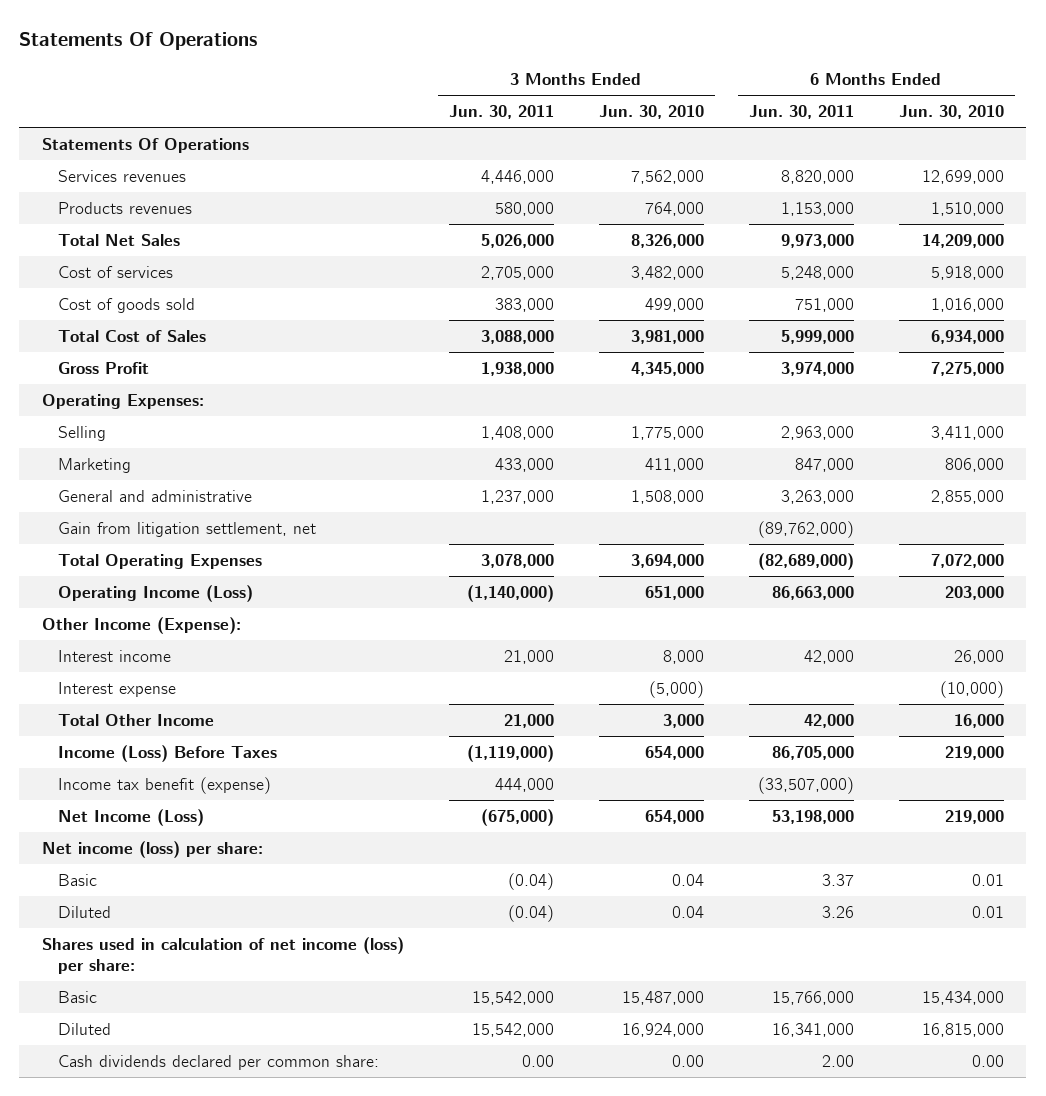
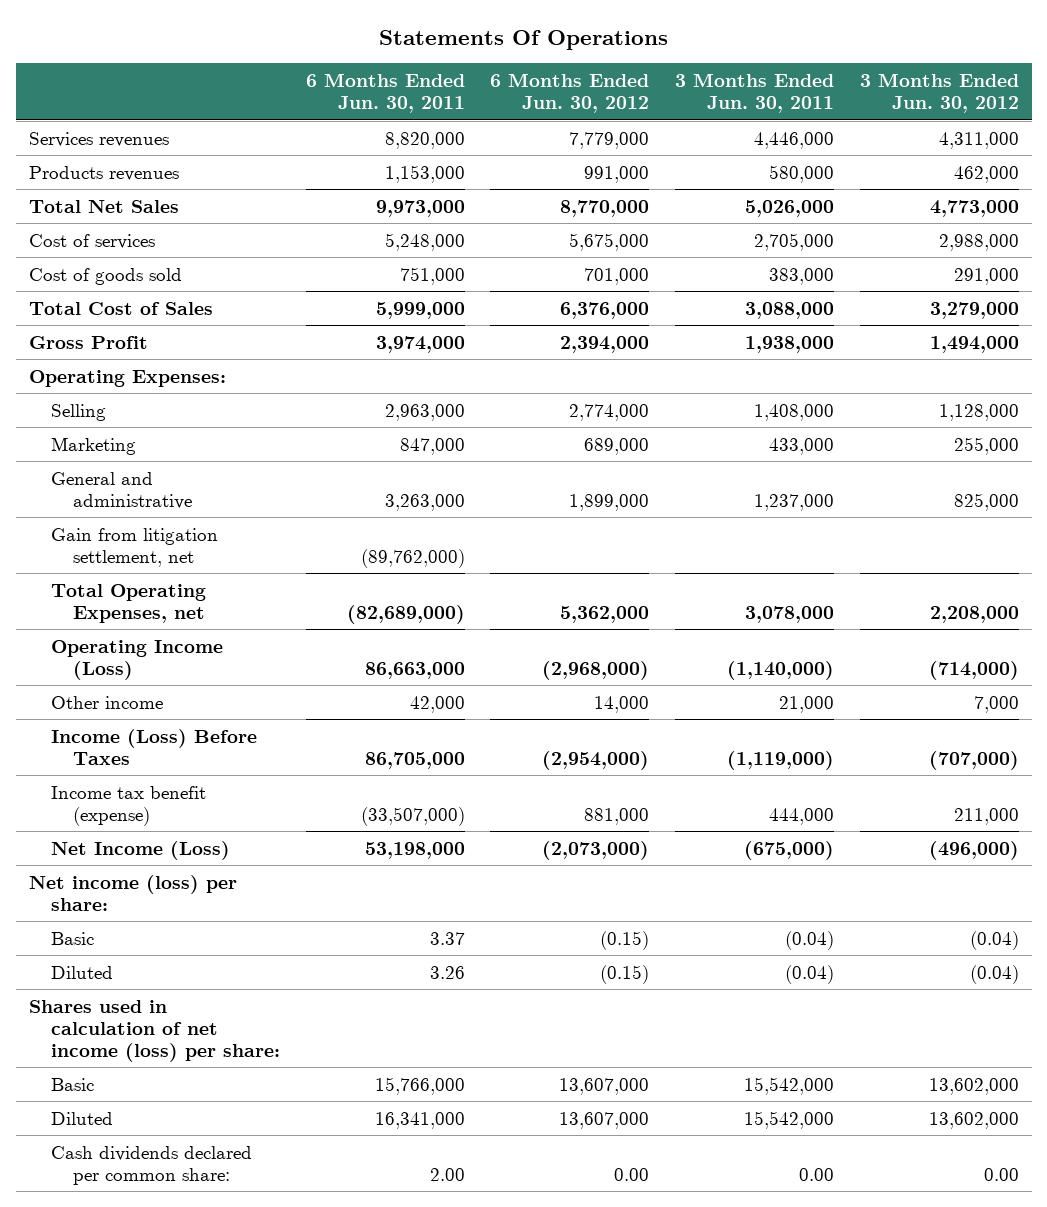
- | 3 Months Ended Jun. 30, 2011 | 3 Months Ended Jun. 30, 2010 | 6 Months Ended Jun. 30, 2011 | 6 Months Ended Jun. 30, 2010
+ | 6 Months Ended Jun. 30, 2011 | 6 Months Ended Jun. 30, 2012 | 3 Months Ended Jun. 30, 2011 | 3 Months Ended Jun. 30, 2012
- Statements Of Operations
- Total Operating Expenses | 3,078,000 | 3,694,000 | (82,689,000) | 7,072,000
+ Total Operating Expenses, net | (82,689,000) | 5,362,000 | 3,078,000 | 2,208,000
- Other Income (Expense):
- Interest income | 21,000 | 8,000 | 42,000 | 26,000
- Interest expense | | (5,000) | | (10,000)
- Total Other Income | 21,000 | 3,000 | 42,000 | 16,000
+ Other income | 42,000 | 14,000 | 21,000 | 7,000

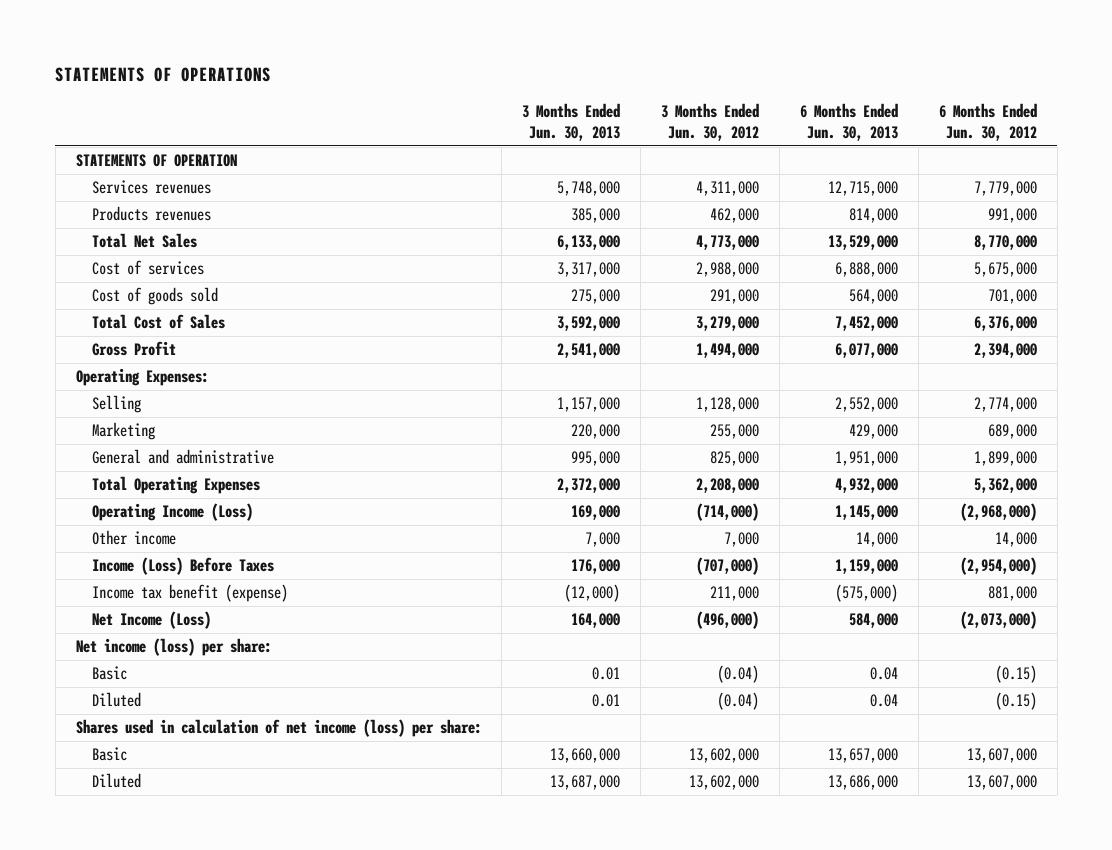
- Statements Of Operations
+ STATEMENTS OF OPERATIONS
- | 6 Months Ended Jun. 30, 2011 | 6 Months Ended Jun. 30, 2012 | 3 Months Ended Jun. 30, 2011 | 3 Months Ended Jun. 30, 2012
+ | 3 Months Ended Jun. 30, 2013 | 3 Months Ended Jun. 30, 2012 | 6 Months Ended Jun. 30, 2013 | 6 Months Ended Jun. 30, 2012
+ STATEMENTS OF OPERATION
- Gain from litigation settlement, net | (89,762,000) | | |
- Total Operating Expenses, net | (82,689,000) | 5,362,000 | 3,078,000 | 2,208,000
+ Total Operating Expenses | 2,372,000 | 2,208,000 | 4,932,000 | 5,362,000
- Cash dividends declared per common share: | 2.00 | 0.00 | 0.00 | 0.00

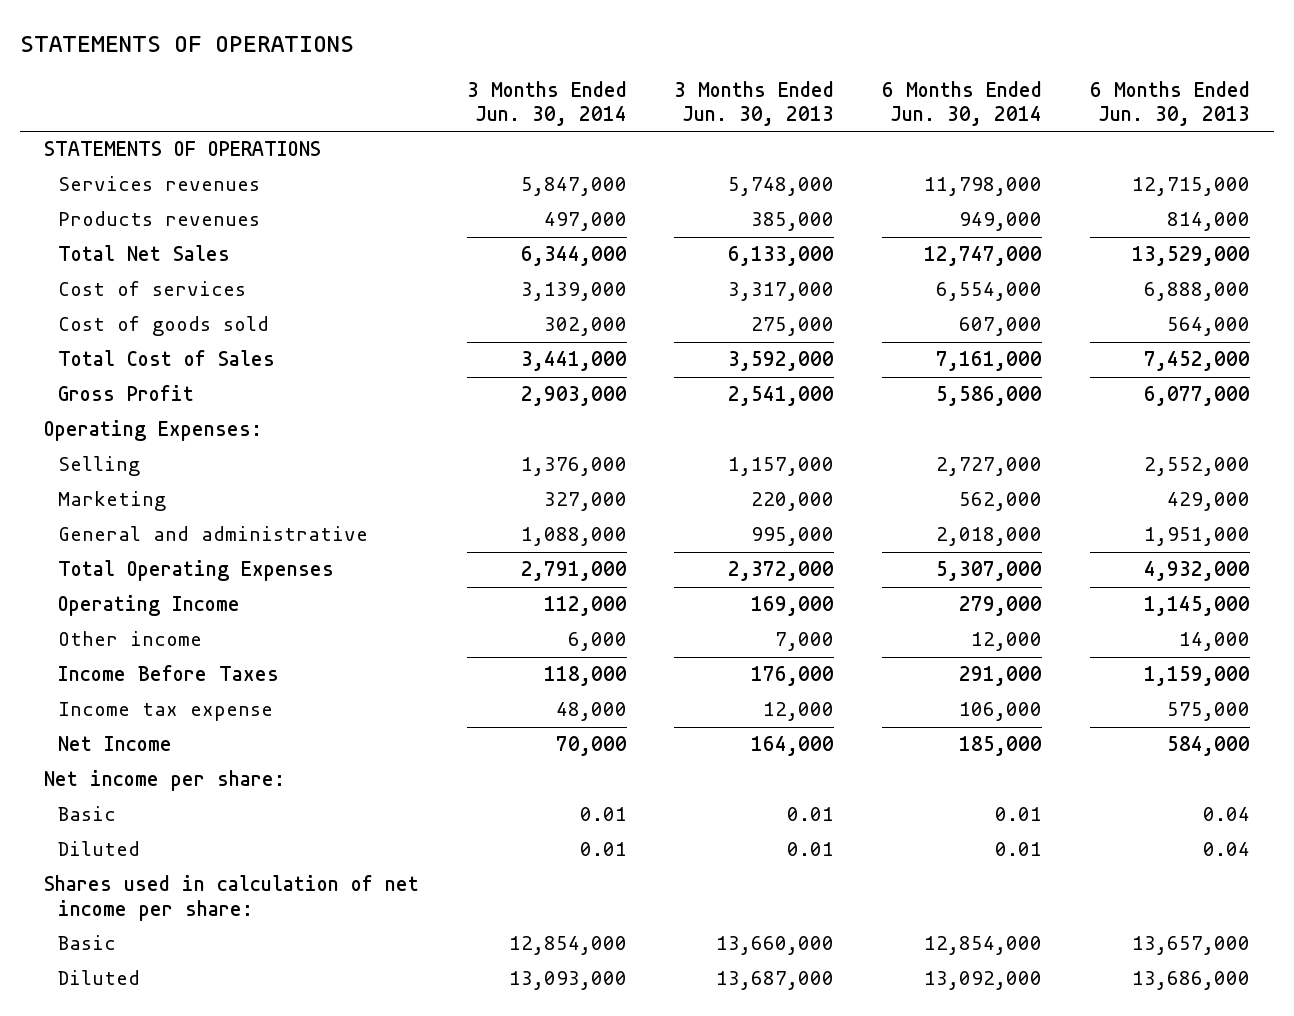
- | 3 Months Ended Jun. 30, 2013 | 3 Months Ended Jun. 30, 2012 | 6 Months Ended Jun. 30, 2013 | 6 Months Ended Jun. 30, 2012
+ | 3 Months Ended Jun. 30, 2014 | 3 Months Ended Jun. 30, 2013 | 6 Months Ended Jun. 30, 2014 | 6 Months Ended Jun. 30, 2013
- STATEMENTS OF OPERATION
+ STATEMENTS OF OPERATIONS
- Operating Income (Loss) | 169,000 | (714,000) | 1,145,000 | (2,968,000)
+ Operating Income | 112,000 | 169,000 | 279,000 | 1,145,000
- Income (Loss) Before Taxes | 176,000 | (707,000) | 1,159,000 | (2,954,000)
- Income tax benefit (expense) | (12,000) | 211,000 | (575,000) | 881,000
- Net Income (Loss) | 164,000 | (496,000) | 584,000 | (2,073,000)
- Net income (loss) per share:
+ Income Before Taxes | 118,000 | 176,000 | 291,000 | 1,159,000
+ Income tax expense | 48,000 | 12,000 | 106,000 | 575,000
+ Net Income | 70,000 | 164,000 | 185,000 | 584,000
+ Net income per share:
- Shares used in calculation of net income (loss) per share:
+ Shares used in calculation of net income per share:

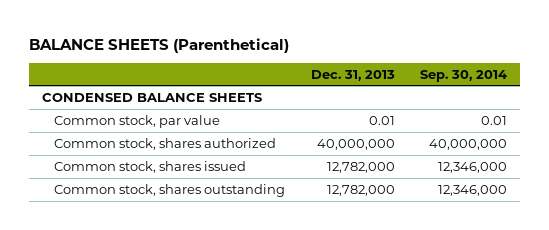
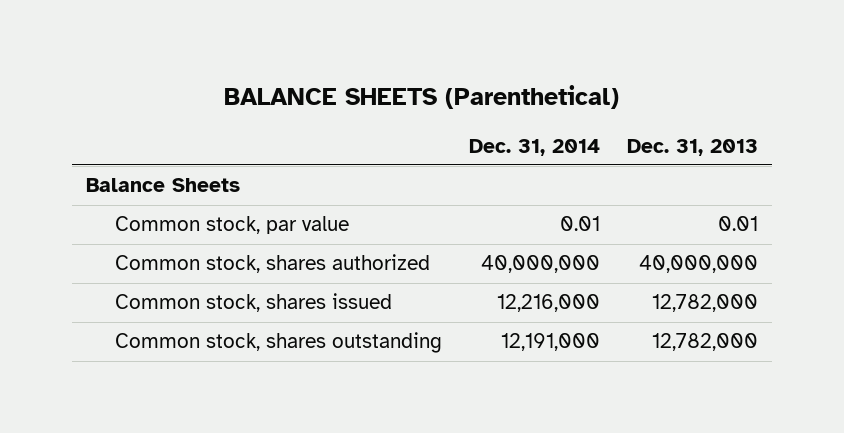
- | Dec. 31, 2013 | Sep. 30, 2014
+ | Dec. 31, 2014 | Dec. 31, 2013
- CONDENSED BALANCE SHEETS
+ Balance Sheets

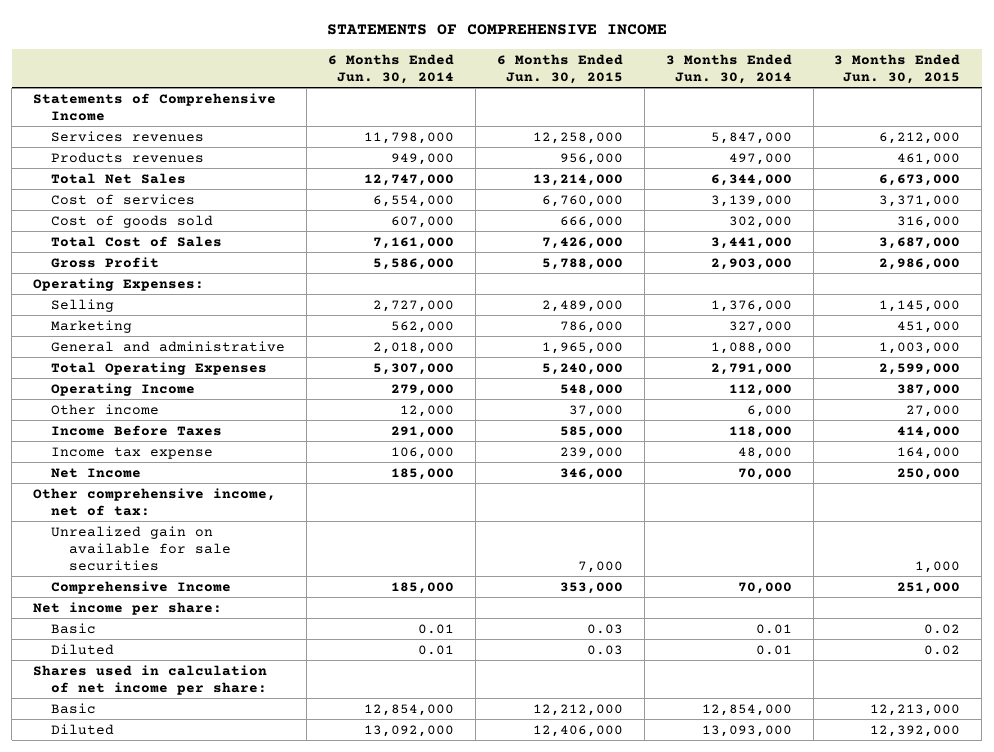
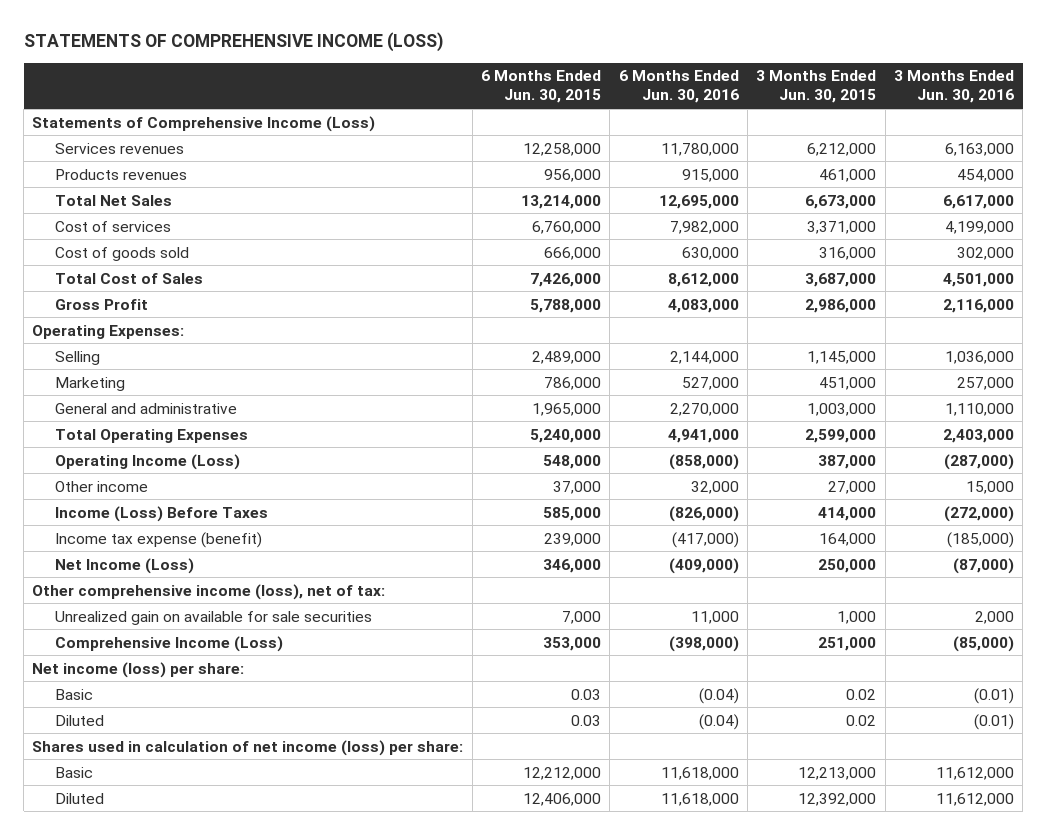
- STATEMENTS OF COMPREHENSIVE INCOME
+ STATEMENTS OF COMPREHENSIVE INCOME (LOSS)
- | 6 Months Ended Jun. 30, 2014 | 6 Months Ended Jun. 30, 2015 | 3 Months Ended Jun. 30, 2014 | 3 Months Ended Jun. 30, 2015
+ | 6 Months Ended Jun. 30, 2015 | 6 Months Ended Jun. 30, 2016 | 3 Months Ended Jun. 30, 2015 | 3 Months Ended Jun. 30, 2016
- Statements of Comprehensive Income
+ Statements of Comprehensive Income (Loss)
- Operating Income | 279,000 | 548,000 | 112,000 | 387,000
+ Operating Income (Loss) | 548,000 | (858,000) | 387,000 | (287,000)
- Income Before Taxes | 291,000 | 585,000 | 118,000 | 414,000
- Income tax expense | 106,000 | 239,000 | 48,000 | 164,000
- Net Income | 185,000 | 346,000 | 70,000 | 250,000
- Other comprehensive income, net of tax:
+ Income (Loss) Before Taxes | 585,000 | (826,000) | 414,000 | (272,000)
+ Income tax expense (benefit) | 239,000 | (417,000) | 164,000 | (185,000)
+ Net Income (Loss) | 346,000 | (409,000) | 250,000 | (87,000)
+ Other comprehensive income (loss), net of tax:
- Comprehensive Income | 185,000 | 353,000 | 70,000 | 251,000
- Net income per share:
+ Comprehensive Income (Loss) | 353,000 | (398,000) | 251,000 | (85,000)
+ Net income (loss) per share:
- Shares used in calculation of net income per share:
+ Shares used in calculation of net income (loss) per share:

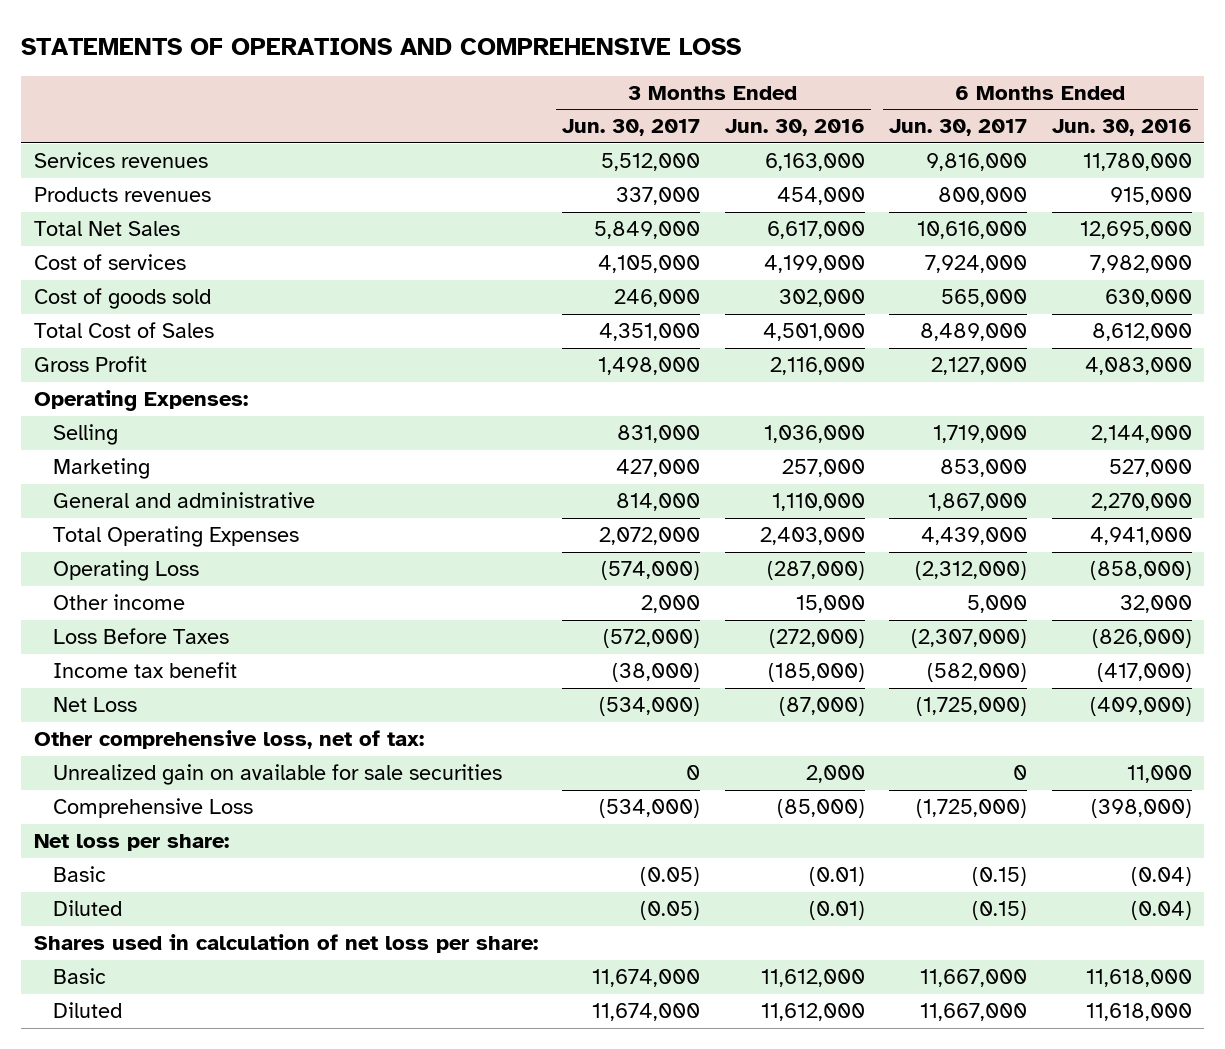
- STATEMENTS OF COMPREHENSIVE INCOME (LOSS)
+ STATEMENTS OF OPERATIONS AND COMPREHENSIVE LOSS
- | 6 Months Ended Jun. 30, 2015 | 6 Months Ended Jun. 30, 2016 | 3 Months Ended Jun. 30, 2015 | 3 Months Ended Jun. 30, 2016
+ | 3 Months Ended Jun. 30, 2017 | 3 Months Ended Jun. 30, 2016 | 6 Months Ended Jun. 30, 2017 | 6 Months Ended Jun. 30, 2016
- Statements of Comprehensive Income (Loss)
- Operating Income (Loss) | 548,000 | (858,000) | 387,000 | (287,000)
+ Operating Loss | (574,000) | (287,000) | (2,312,000) | (858,000)
- Income (Loss) Before Taxes | 585,000 | (826,000) | 414,000 | (272,000)
- Income tax expense (benefit) | 239,000 | (417,000) | 164,000 | (185,000)
- Net Income (Loss) | 346,000 | (409,000) | 250,000 | (87,000)
- Other comprehensive income (loss), net of tax:
+ Loss Before Taxes | (572,000) | (272,000) | (2,307,000) | (826,000)
+ Income tax benefit | (38,000) | (185,000) | (582,000) | (417,000)
+ Net Loss | (534,000) | (87,000) | (1,725,000) | (409,000)
+ Other comprehensive loss, net of tax:
- Comprehensive Income (Loss) | 353,000 | (398,000) | 251,000 | (85,000)
- Net income (loss) per share:
+ Comprehensive Loss | (534,000) | (85,000) | (1,725,000) | (398,000)
+ Net loss per share:
- Shares used in calculation of net income (loss) per share:
+ Shares used in calculation of net loss per share:

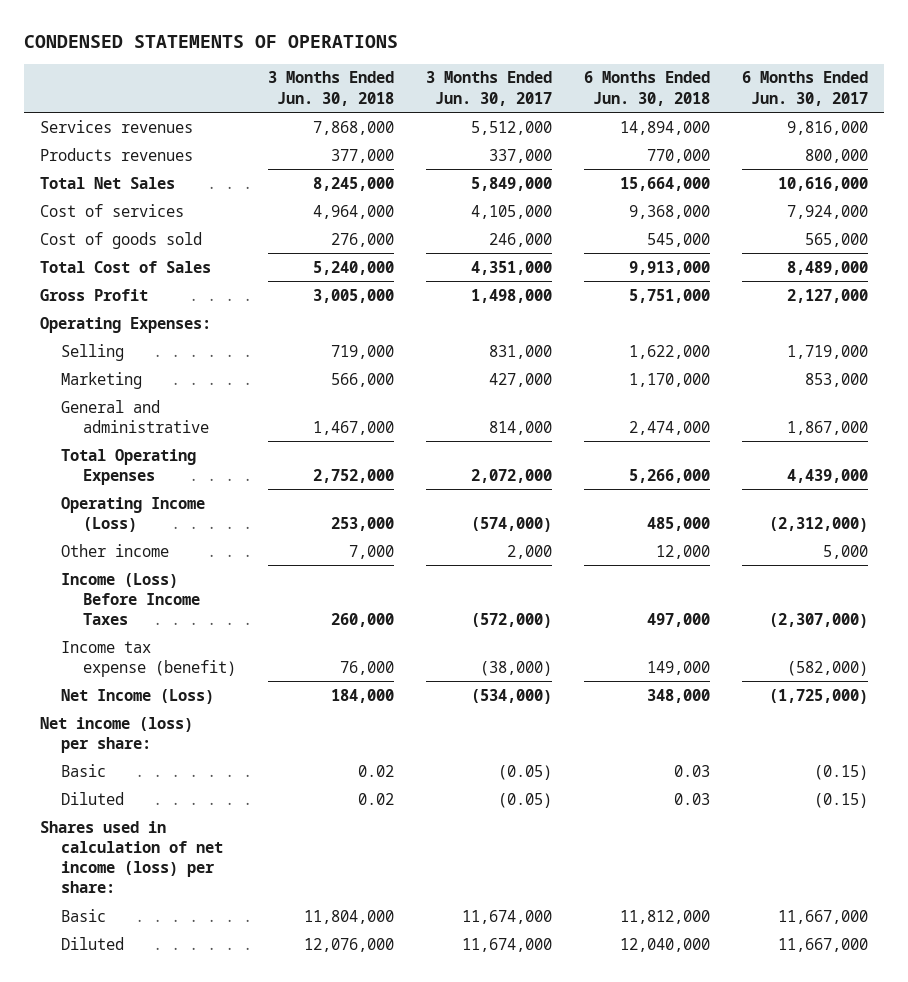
- STATEMENTS OF OPERATIONS AND COMPREHENSIVE LOSS
+ CONDENSED STATEMENTS OF OPERATIONS
- | 3 Months Ended Jun. 30, 2017 | 3 Months Ended Jun. 30, 2016 | 6 Months Ended Jun. 30, 2017 | 6 Months Ended Jun. 30, 2016
+ | 3 Months Ended Jun. 30, 2018 | 3 Months Ended Jun. 30, 2017 | 6 Months Ended Jun. 30, 2018 | 6 Months Ended Jun. 30, 2017
- Operating Loss | (574,000) | (287,000) | (2,312,000) | (858,000)
+ Operating Income (Loss) | 253,000 | (574,000) | 485,000 | (2,312,000)
- Loss Before Taxes | (572,000) | (272,000) | (2,307,000) | (826,000)
- Income tax benefit | (38,000) | (185,000) | (582,000) | (417,000)
- Net Loss | (534,000) | (87,000) | (1,725,000) | (409,000)
- Other comprehensive loss, net of tax:
- Unrealized gain on available for sale securities | 0 | 2,000 | 0 | 11,000
- Comprehensive Loss | (534,000) | (85,000) | (1,725,000) | (398,000)
- Net loss per share:
+ Income (Loss) Before Income Taxes | 260,000 | (572,000) | 497,000 | (2,307,000)
+ Income tax expense (benefit) | 76,000 | (38,000) | 149,000 | (582,000)
+ Net Income (Loss) | 184,000 | (534,000) | 348,000 | (1,725,000)
+ Net income (loss) per share:
- Shares used in calculation of net loss per share:
+ Shares used in calculation of net income (loss) per share:

